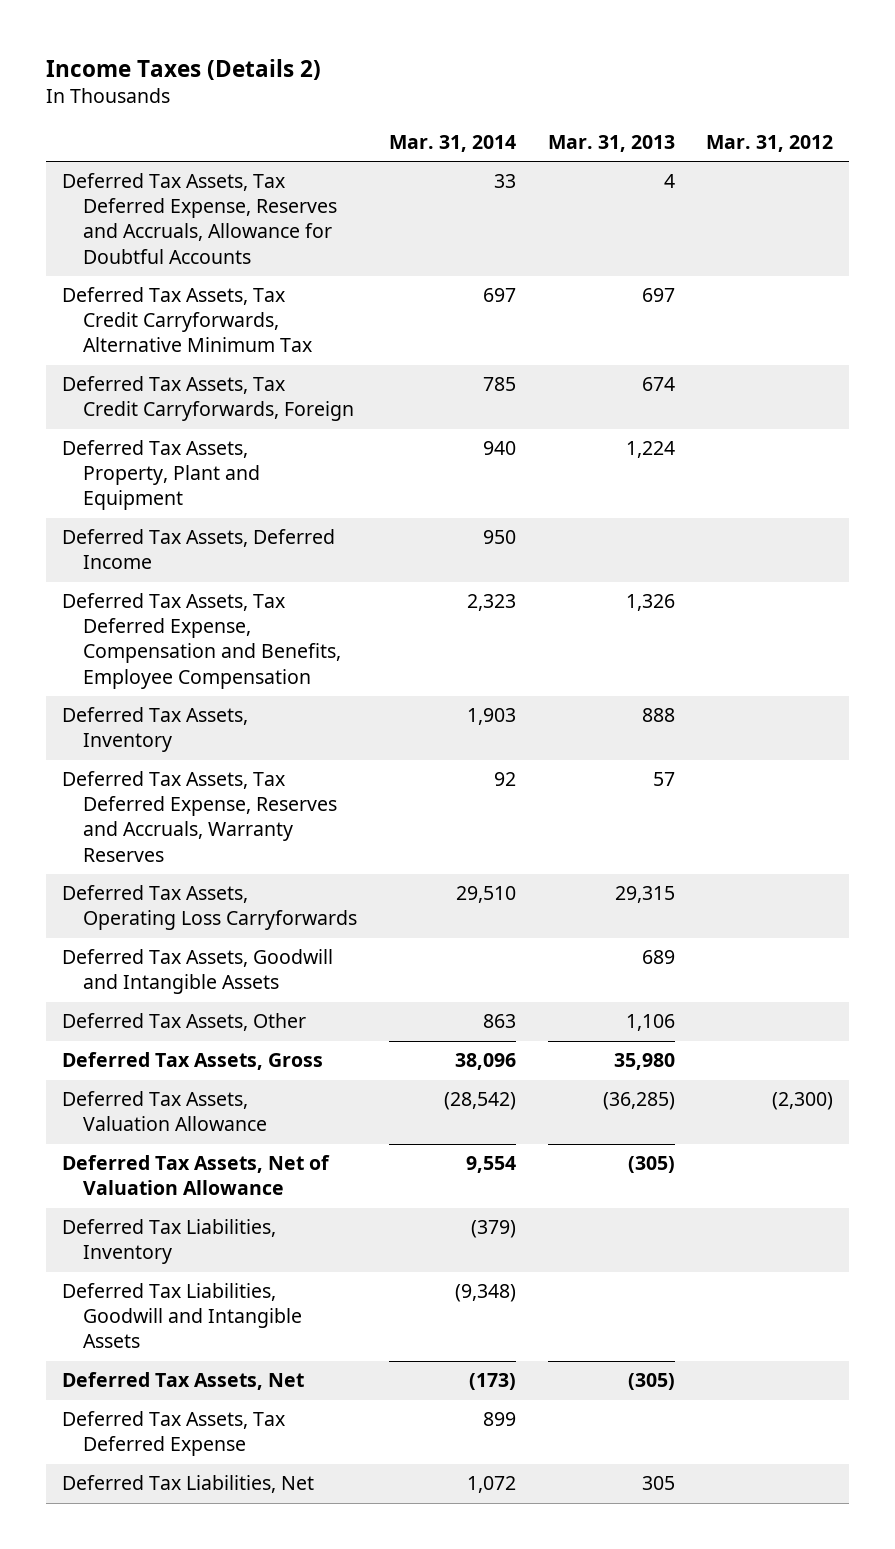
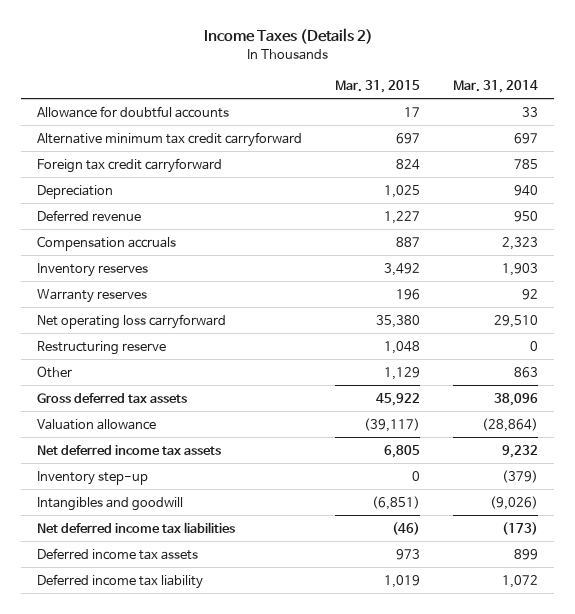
- | Mar. 31, 2014 | Mar. 31, 2013 | Mar. 31, 2012
+ | Mar. 31, 2015 | Mar. 31, 2014
- Deferred Tax Assets, Tax Deferred Expense, Reserves and Accruals, Allowance for Doubtful Accounts | 33 | 4 |
- Deferred Tax Assets, Tax Credit Carryforwards, Alternative Minimum Tax | 697 | 697 |
- Deferred Tax Assets, Tax Credit Carryforwards, Foreign | 785 | 674 |
- Deferred Tax Assets, Property, Plant and Equipment | 940 | 1,224 |
- Deferred Tax Assets, Deferred Income | 950 | |
- Deferred Tax Assets, Tax Deferred Expense, Compensation and Benefits, Employee Compensation | 2,323 | 1,326 |
- Deferred Tax Assets, Inventory | 1,903 | 888 |
- Deferred Tax Assets, Tax Deferred Expense, Reserves and Accruals, Warranty Reserves | 92 | 57 |
- Deferred Tax Assets, Operating Loss Carryforwards | 29,510 | 29,315 |
- Deferred Tax Assets, Goodwill and Intangible Assets | | 689 |
- Deferred Tax Assets, Other | 863 | 1,106 |
- Deferred Tax Assets, Gross | 38,096 | 35,980 |
- Deferred Tax Assets, Valuation Allowance | (28,542) | (36,285) | (2,300)
- Deferred Tax Assets, Net of Valuation Allowance | 9,554 | (305) |
- Deferred Tax Liabilities, Inventory | (379) | |
- Deferred Tax Liabilities, Goodwill and Intangible Assets | (9,348) | |
- Deferred Tax Assets, Net | (173) | (305) |
- Deferred Tax Assets, Tax Deferred Expense | 899 | |
- Deferred Tax Liabilities, Net | 1,072 | 305 |
+ Allowance for doubtful accounts | 17 | 33
+ Alternative minimum tax credit carryforward | 697 | 697
+ Foreign tax credit carryforward | 824 | 785
+ Depreciation | 1,025 | 940
+ Deferred revenue | 1,227 | 950
+ Compensation accruals | 887 | 2,323
+ Inventory reserves | 3,492 | 1,903
+ Warranty reserves | 196 | 92
+ Net operating loss carryforward | 35,380 | 29,510
+ Restructuring reserve | 1,048 | 0
+ Other | 1,129 | 863
+ Gross deferred tax assets | 45,922 | 38,096
+ Valuation allowance | (39,117) | (28,864)
+ Net deferred income tax assets | 6,805 | 9,232
+ Inventory step-up | 0 | (379)
+ Intangibles and goodwill | (6,851) | (9,026)
+ Net deferred income tax liabilities | (46) | (173)
+ Deferred income tax assets | 973 | 899
+ Deferred income tax liability | 1,019 | 1,072

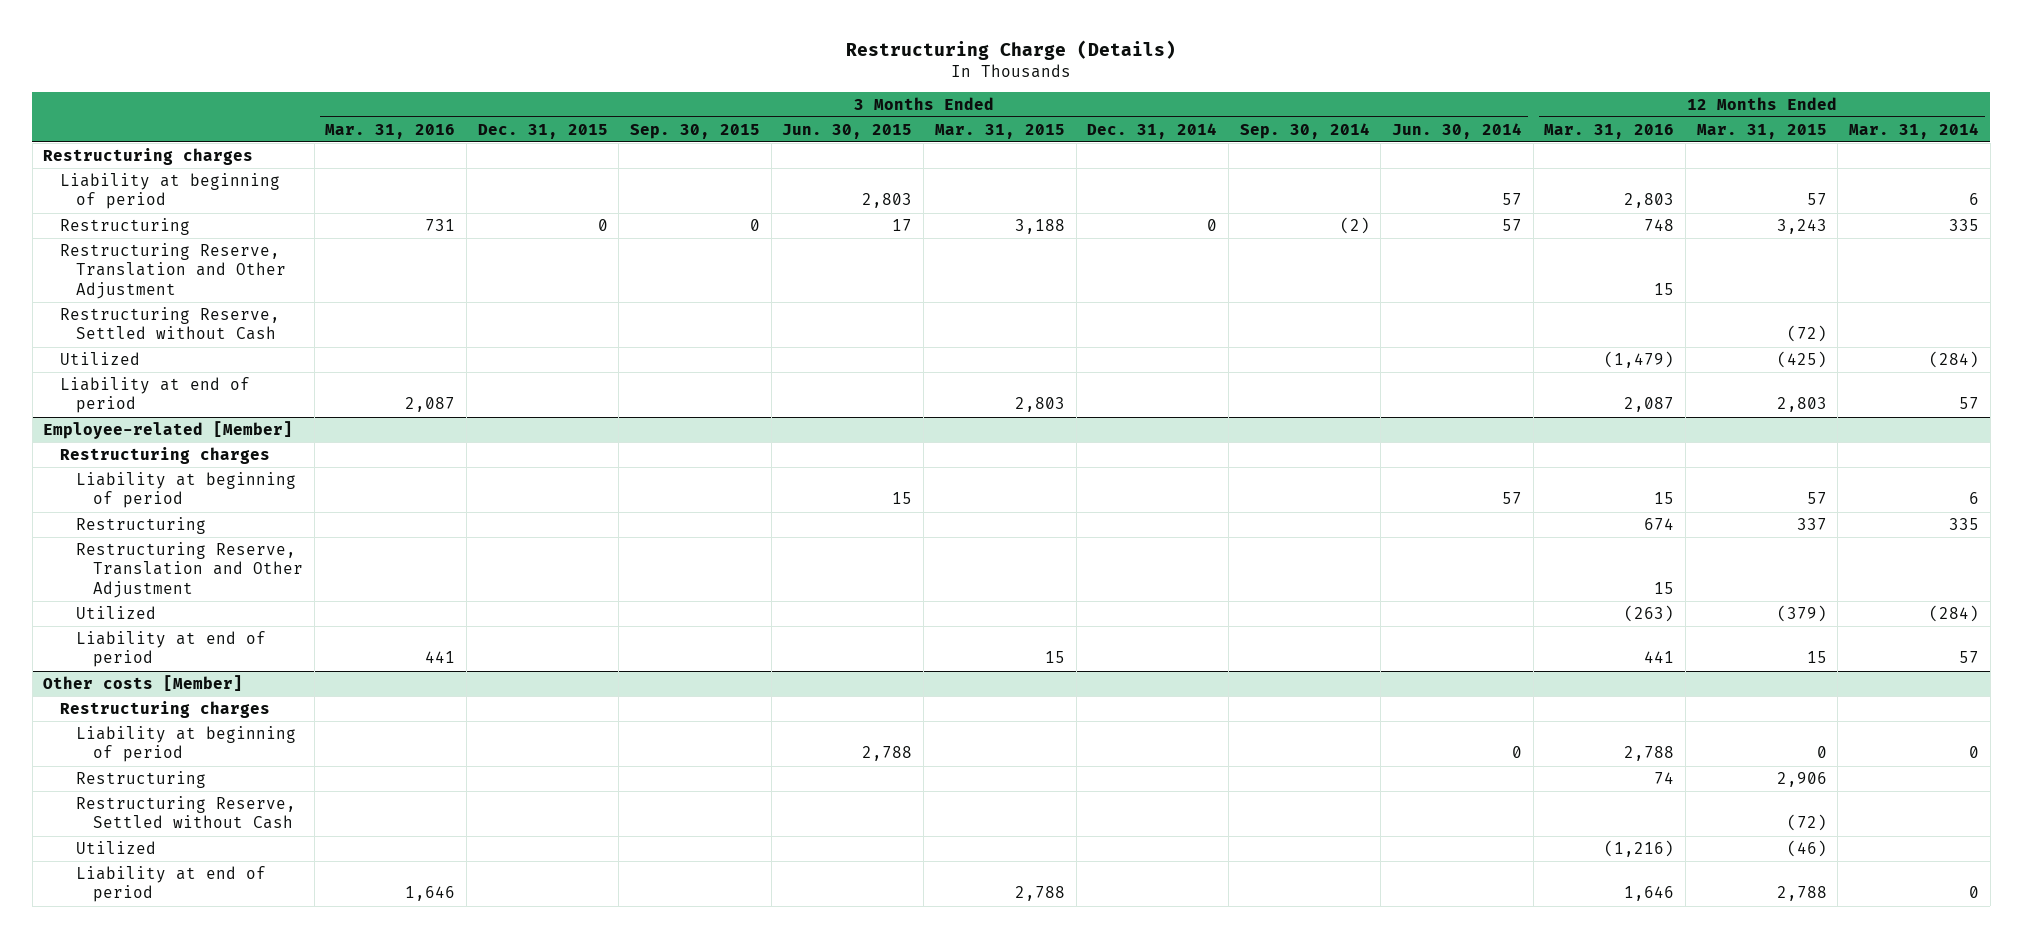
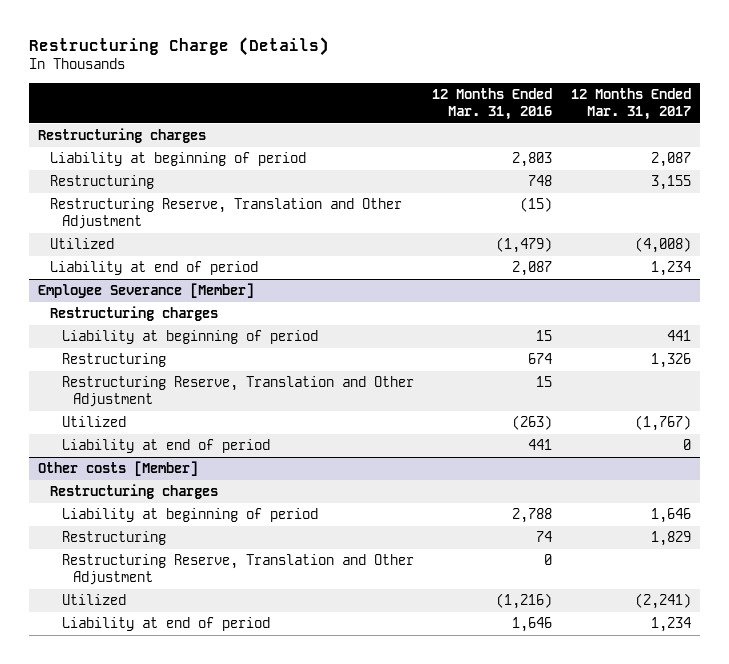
- | 3 Months Ended Mar. 31, 2016 | 3 Months Ended Dec. 31, 2015 | 3 Months Ended Sep. 30, 2015 | 3 Months Ended Jun. 30, 2015 | 3 Months Ended Mar. 31, 2015 | 3 Months Ended Dec. 31, 2014 | 3 Months Ended Sep. 30, 2014 | 3 Months Ended Jun. 30, 2014 | 12 Months Ended Mar. 31, 2016 | 12 Months Ended Mar. 31, 2015 | 12 Months Ended Mar. 31, 2014
+ | 12 Months Ended Mar. 31, 2016 | 12 Months Ended Mar. 31, 2017
- Restructuring Reserve, Translation and Other Adjustment | | | | | | | | | 15 | |
- Restructuring Reserve, Settled without Cash | | | | | | | | | | (72) |
+ Restructuring Reserve, Translation and Other Adjustment | (15) |
- Employee-related [Member]
+ Employee Severance [Member]
@ Other costs [Member]
- Restructuring Reserve, Settled without Cash | | | | | | | | | | (72) |
+ Restructuring Reserve, Translation and Other Adjustment | 0 |

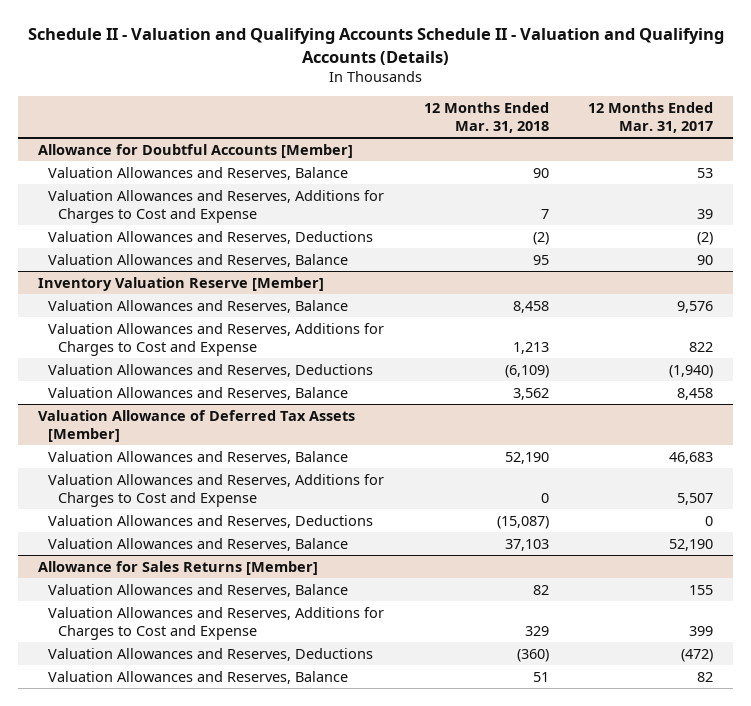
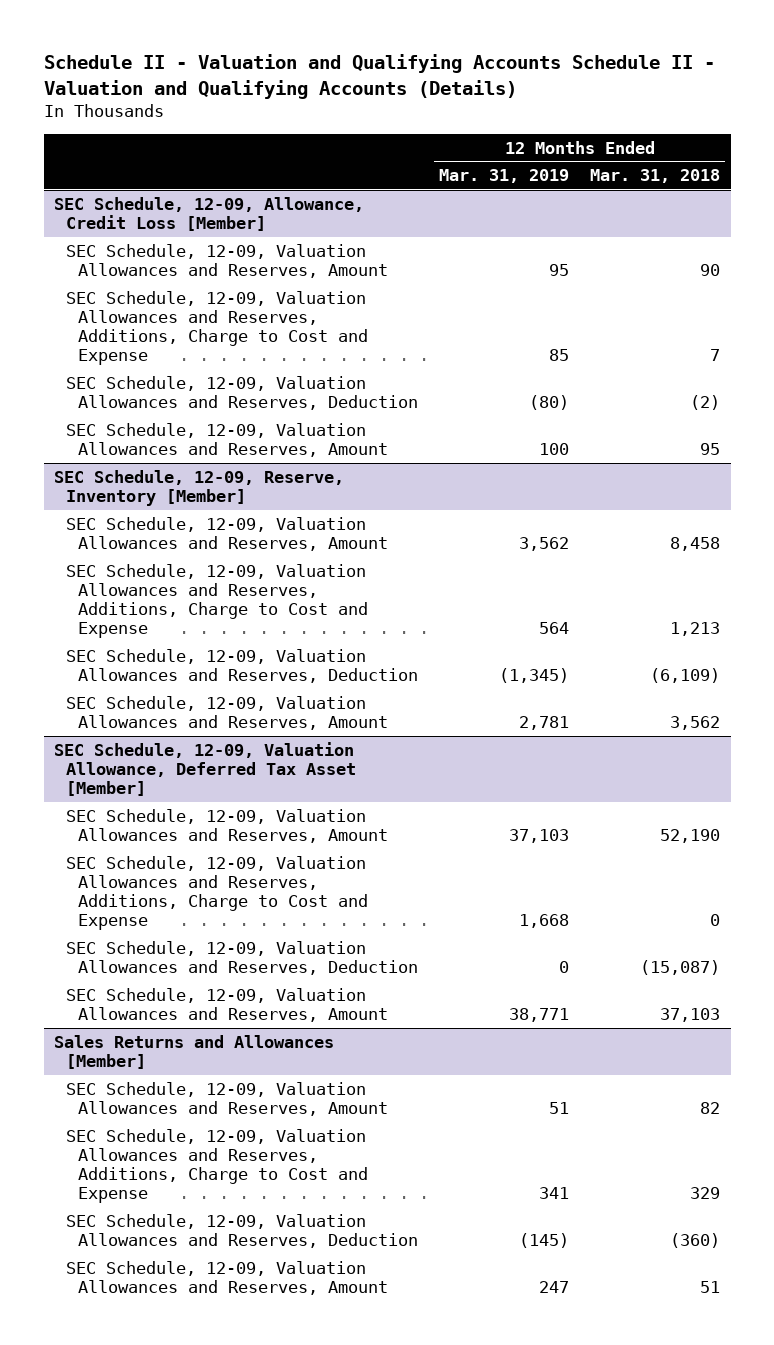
- | 12 Months Ended Mar. 31, 2018 | 12 Months Ended Mar. 31, 2017
+ | 12 Months Ended Mar. 31, 2019 | 12 Months Ended Mar. 31, 2018
- Allowance for Doubtful Accounts [Member]
- Valuation Allowances and Reserves, Balance | 90 | 53
- Valuation Allowances and Reserves, Additions for Charges to Cost and Expense | 7 | 39
- Valuation Allowances and Reserves, Deductions | (2) | (2)
- Valuation Allowances and Reserves, Balance | 95 | 90
- Inventory Valuation Reserve [Member]
- Valuation Allowances and Reserves, Balance | 8,458 | 9,576
- Valuation Allowances and Reserves, Additions for Charges to Cost and Expense | 1,213 | 822
- Valuation Allowances and Reserves, Deductions | (6,109) | (1,940)
- Valuation Allowances and Reserves, Balance | 3,562 | 8,458
- Valuation Allowance of Deferred Tax Assets [Member]
- Valuation Allowances and Reserves, Balance | 52,190 | 46,683
- Valuation Allowances and Reserves, Additions for Charges to Cost and Expense | 0 | 5,507
- Valuation Allowances and Reserves, Deductions | (15,087) | 0
- Valuation Allowances and Reserves, Balance | 37,103 | 52,190
- Allowance for Sales Returns [Member]
- Valuation Allowances and Reserves, Balance | 82 | 155
- Valuation Allowances and Reserves, Additions for Charges to Cost and Expense | 329 | 399
- Valuation Allowances and Reserves, Deductions | (360) | (472)
- Valuation Allowances and Reserves, Balance | 51 | 82
+ SEC Schedule, 12-09, Allowance, Credit Loss [Member]
+ SEC Schedule, 12-09, Valuation Allowances and Reserves, Amount | 95 | 90
+ SEC Schedule, 12-09, Valuation Allowances and Reserves, Additions, Charge to Cost and Expense | 85 | 7
+ SEC Schedule, 12-09, Valuation Allowances and Reserves, Deduction | (80) | (2)
+ SEC Schedule, 12-09, Valuation Allowances and Reserves, Amount | 100 | 95
+ SEC Schedule, 12-09, Reserve, Inventory [Member]
+ SEC Schedule, 12-09, Valuation Allowances and Reserves, Amount | 3,562 | 8,458
+ SEC Schedule, 12-09, Valuation Allowances and Reserves, Additions, Charge to Cost and Expense | 564 | 1,213
+ SEC Schedule, 12-09, Valuation Allowances and Reserves, Deduction | (1,345) | (6,109)
+ SEC Schedule, 12-09, Valuation Allowances and Reserves, Amount | 2,781 | 3,562
+ SEC Schedule, 12-09, Valuation Allowance, Deferred Tax Asset [Member]
+ SEC Schedule, 12-09, Valuation Allowances and Reserves, Amount | 37,103 | 52,190
+ SEC Schedule, 12-09, Valuation Allowances and Reserves, Additions, Charge to Cost and Expense | 1,668 | 0
+ SEC Schedule, 12-09, Valuation Allowances and Reserves, Deduction | 0 | (15,087)
+ SEC Schedule, 12-09, Valuation Allowances and Reserves, Amount | 38,771 | 37,103
+ Sales Returns and Allowances [Member]
+ SEC Schedule, 12-09, Valuation Allowances and Reserves, Amount | 51 | 82
+ SEC Schedule, 12-09, Valuation Allowances and Reserves, Additions, Charge to Cost and Expense | 341 | 329
+ SEC Schedule, 12-09, Valuation Allowances and Reserves, Deduction | (145) | (360)
+ SEC Schedule, 12-09, Valuation Allowances and Reserves, Amount | 247 | 51

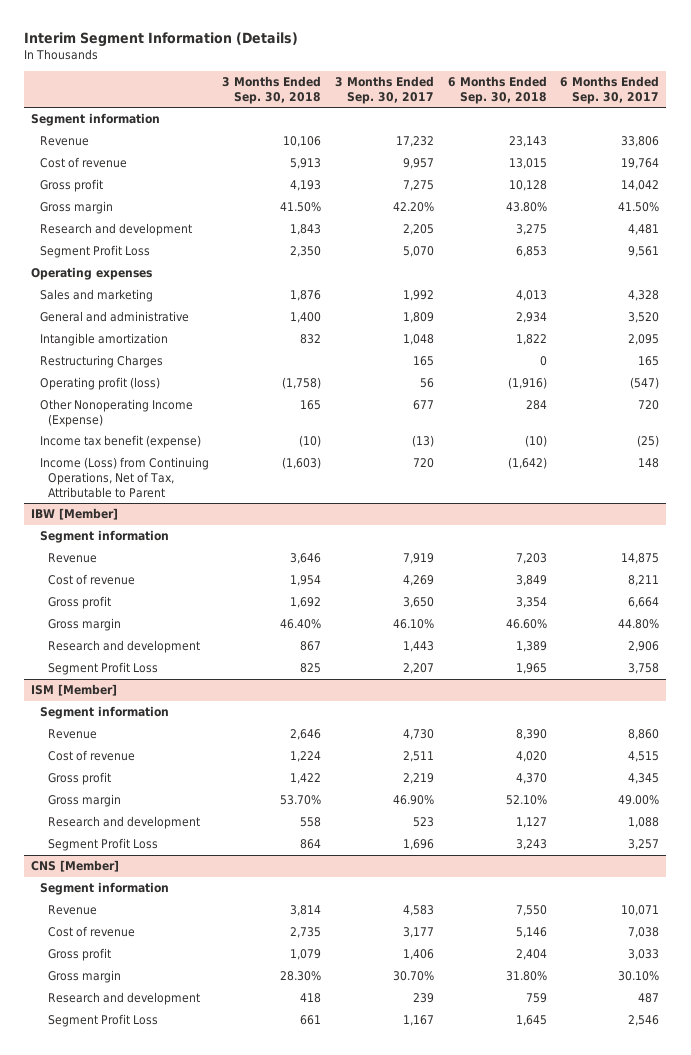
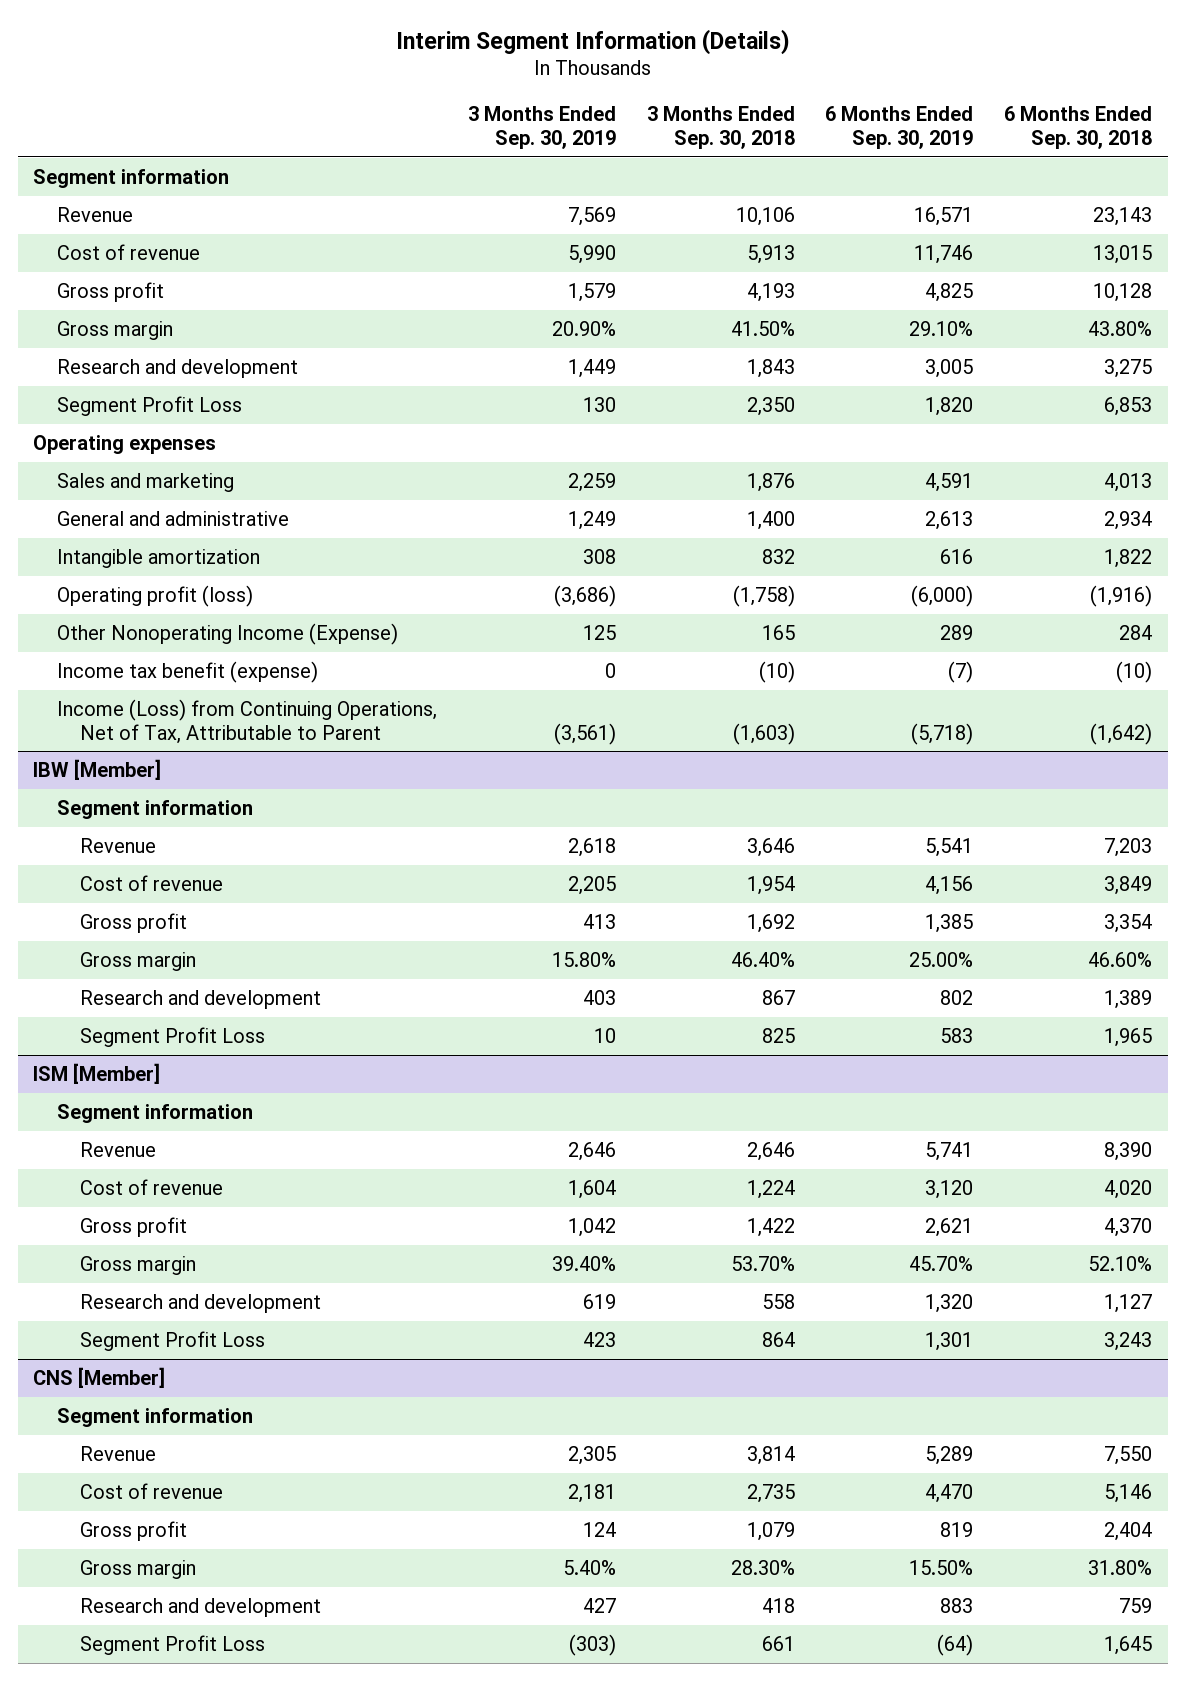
- | 3 Months Ended Sep. 30, 2018 | 3 Months Ended Sep. 30, 2017 | 6 Months Ended Sep. 30, 2018 | 6 Months Ended Sep. 30, 2017
+ | 3 Months Ended Sep. 30, 2019 | 3 Months Ended Sep. 30, 2018 | 6 Months Ended Sep. 30, 2019 | 6 Months Ended Sep. 30, 2018
- Restructuring Charges | | 165 | 0 | 165

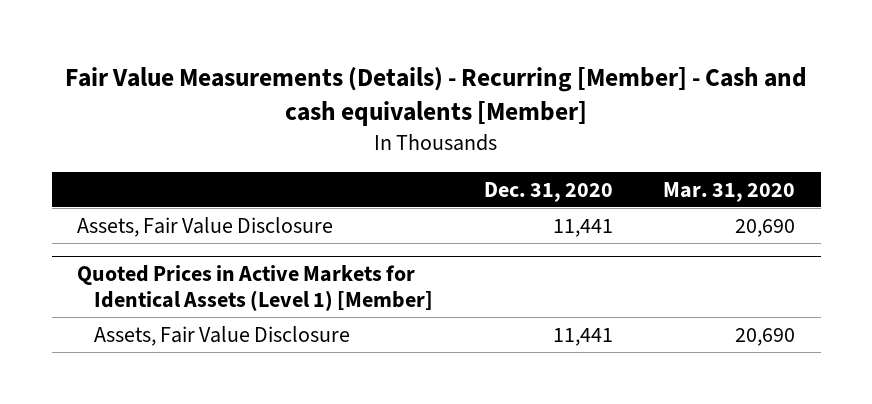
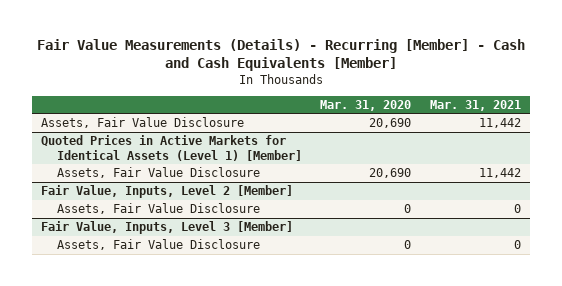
- Fair Value Measurements (Details) - Recurring [Member] - Cash and cash equivalents [Member]
+ Fair Value Measurements (Details) - Recurring [Member] - Cash and Cash Equivalents [Member]
- | Dec. 31, 2020 | Mar. 31, 2020
+ | Mar. 31, 2020 | Mar. 31, 2021
+ Fair Value, Inputs, Level 2 [Member]
+ Assets, Fair Value Disclosure | 0 | 0
+ Fair Value, Inputs, Level 3 [Member]
+ Assets, Fair Value Disclosure | 0 | 0

